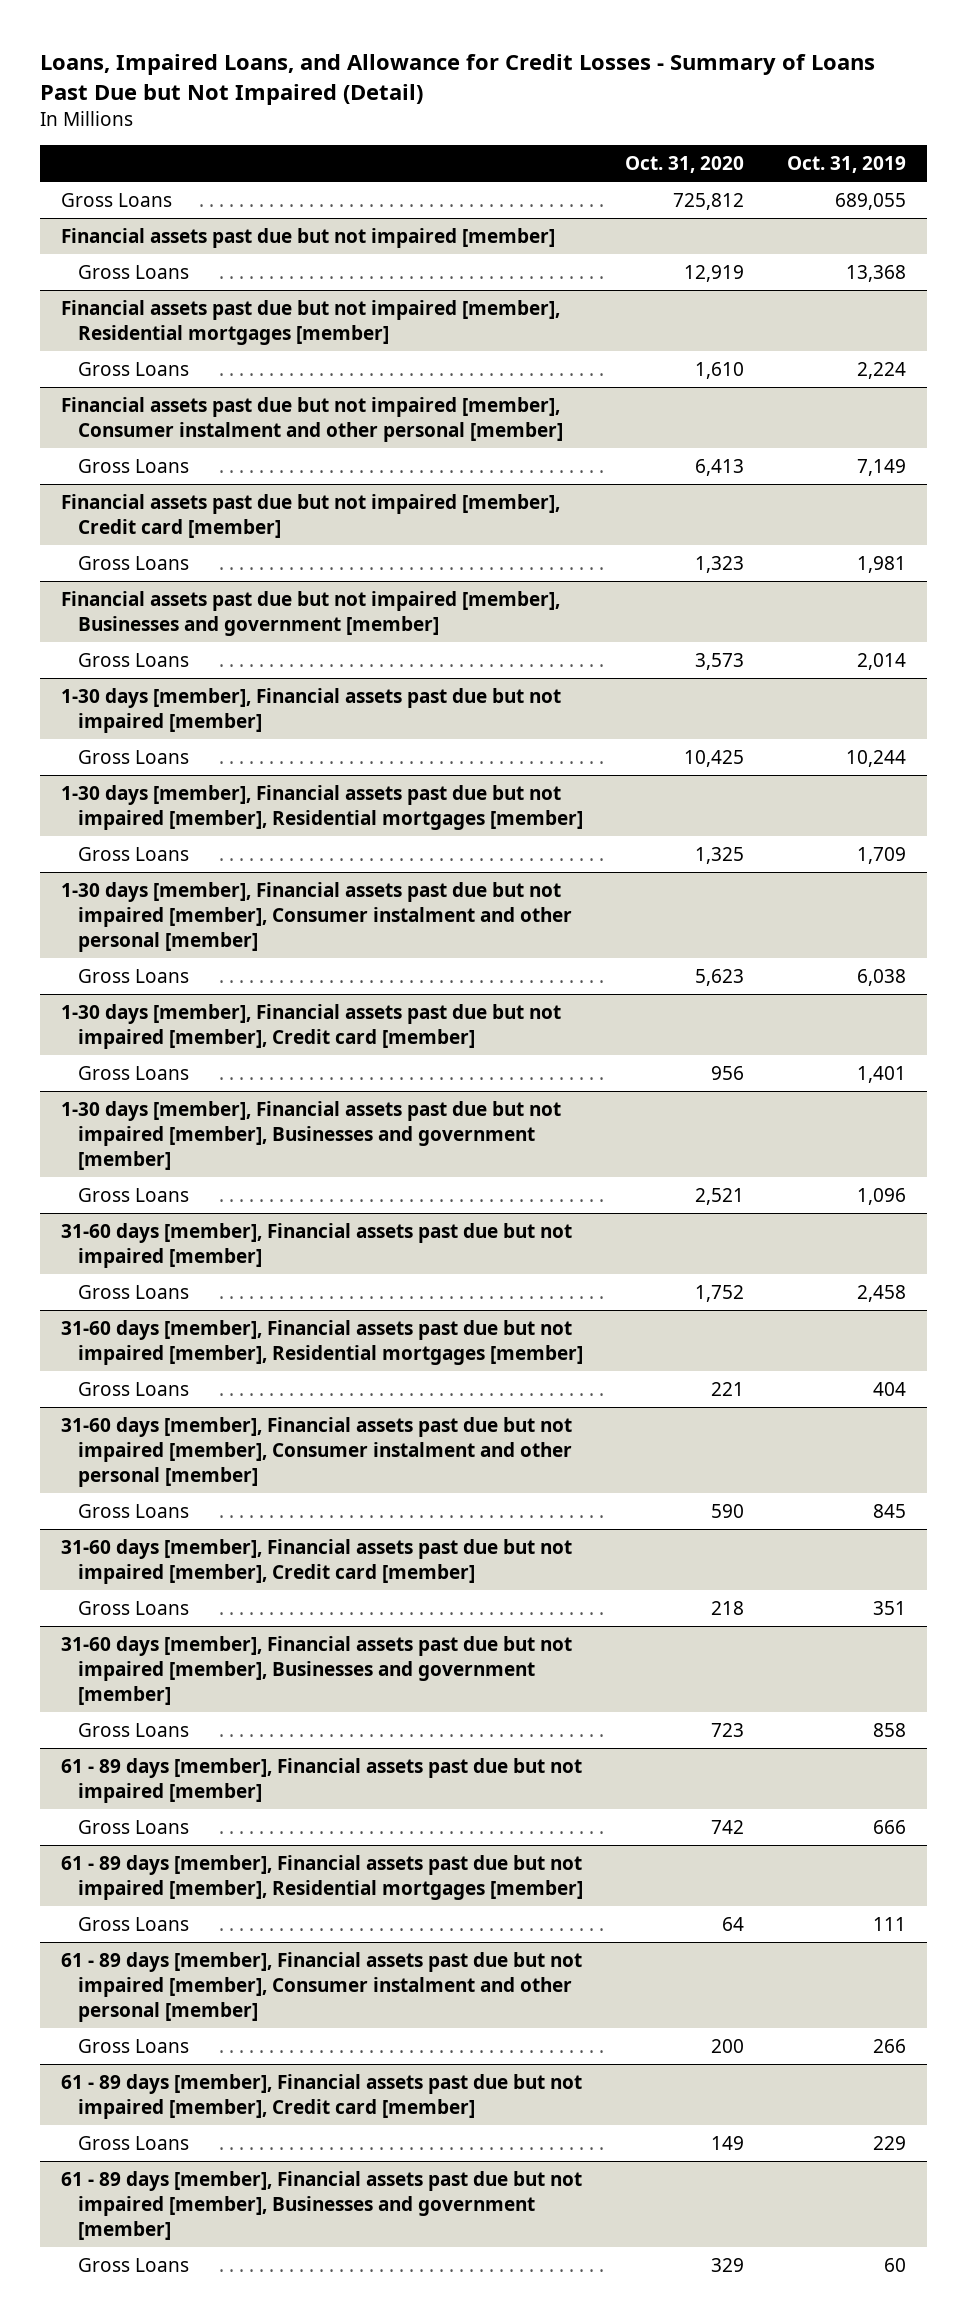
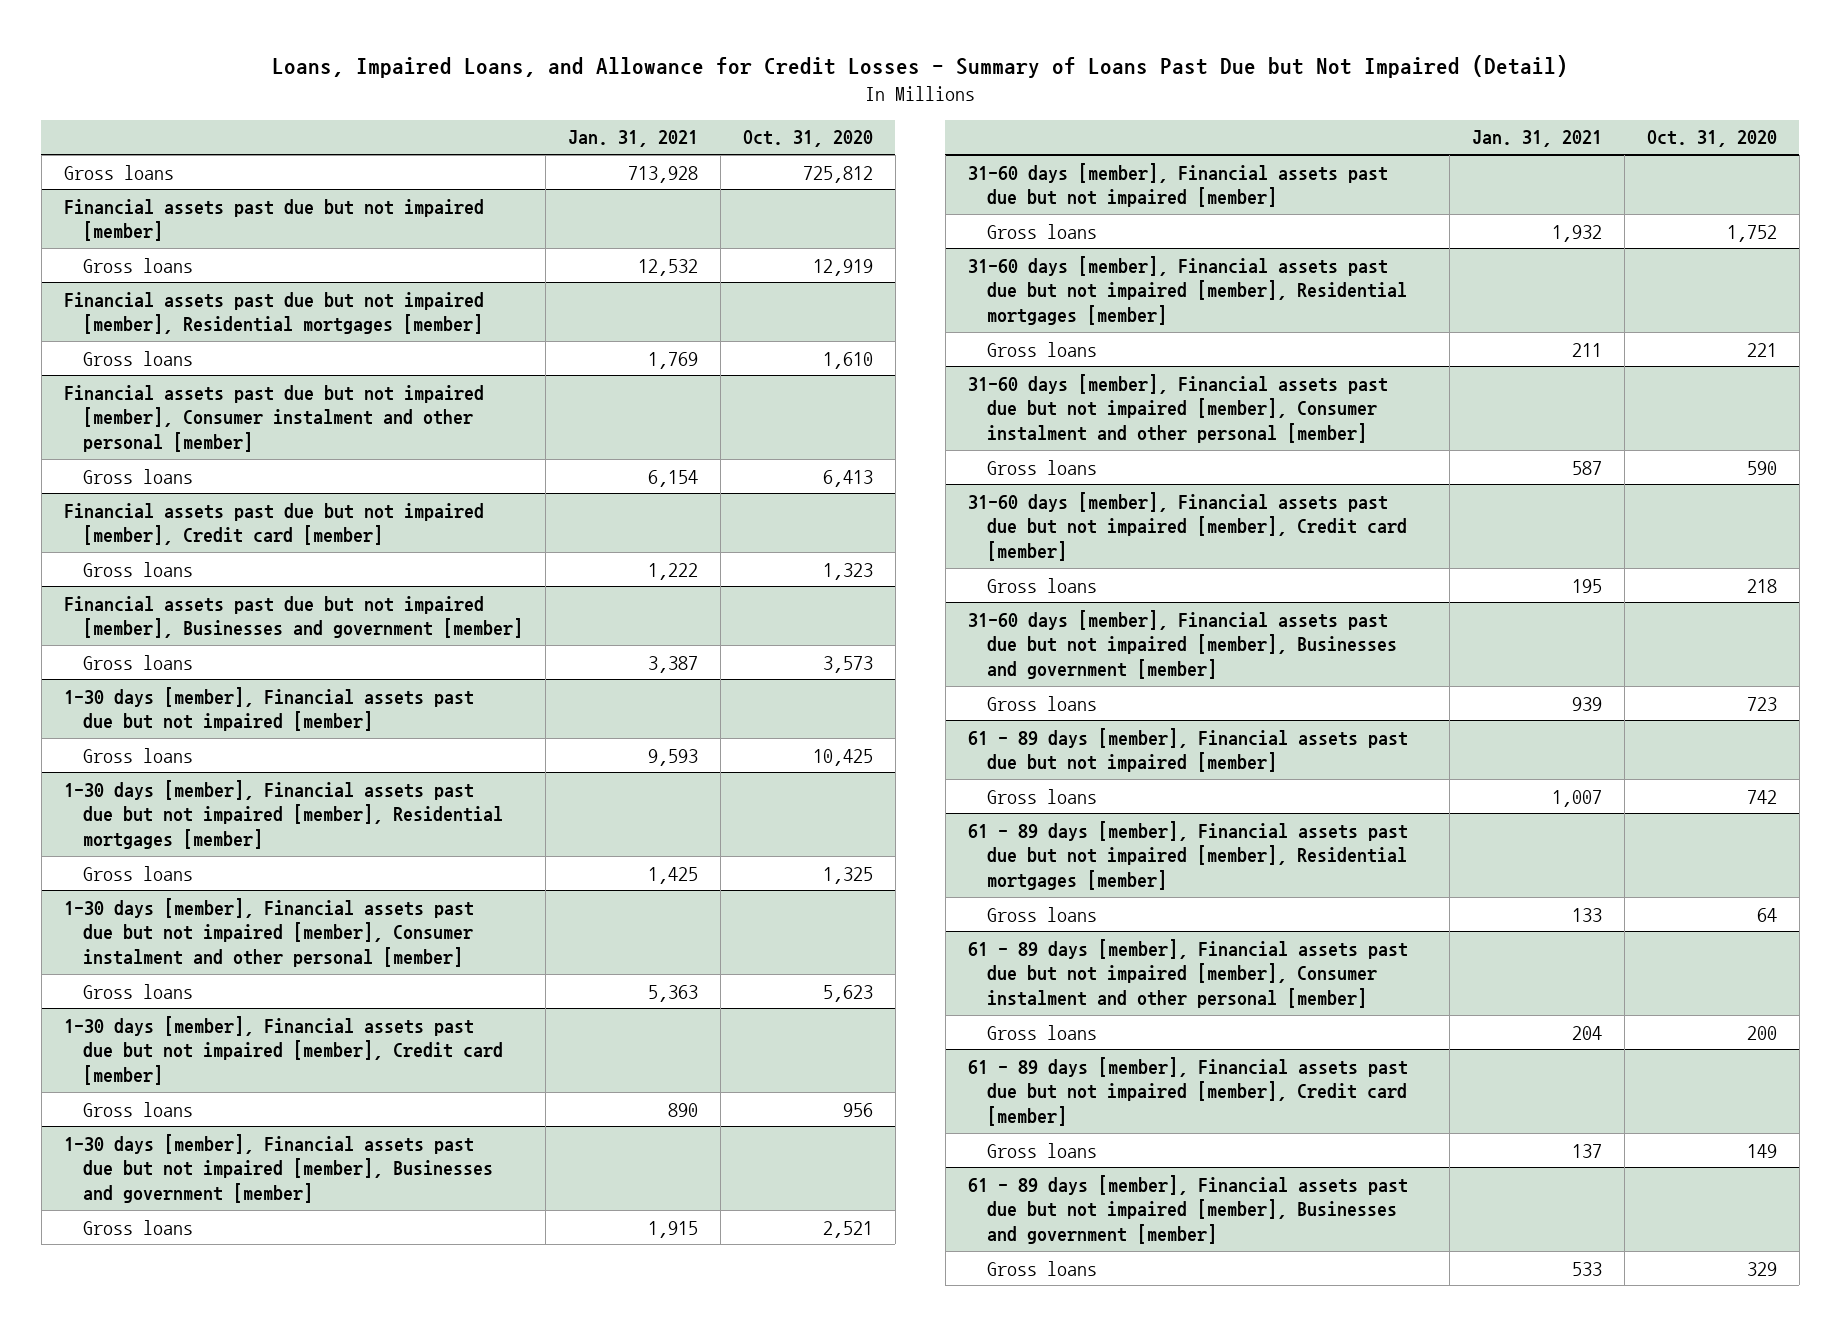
- | Oct. 31, 2020 | Oct. 31, 2019
+ | Jan. 31, 2021 | Oct. 31, 2020
- Gross Loans | 725,812 | 689,055
+ Gross loans | 713,928 | 725,812
@ Financial assets past due but not impaired [member]
- Gross Loans | 12,919 | 13,368
+ Gross loans | 12,532 | 12,919
@ Financial assets past due but not impaired [member], Residential mortgages [member]
- Gross Loans | 1,610 | 2,224
+ Gross loans | 1,769 | 1,610
@ Financial assets past due but not impaired [member], Consumer instalment and other personal [member]
- Gross Loans | 6,413 | 7,149
+ Gross loans | 6,154 | 6,413
@ Financial assets past due but not impaired [member], Credit card [member]
- Gross Loans | 1,323 | 1,981
+ Gross loans | 1,222 | 1,323
@ Financial assets past due but not impaired [member], Businesses and government [member]
- Gross Loans | 3,573 | 2,014
+ Gross loans | 3,387 | 3,573
@ 1-30 days [member], Financial assets past due but not impaired [member]
- Gross Loans | 10,425 | 10,244
+ Gross loans | 9,593 | 10,425
@ 1-30 days [member], Financial assets past due but not impaired [member], Residential mortgages [member]
- Gross Loans | 1,325 | 1,709
+ Gross loans | 1,425 | 1,325
@ 1-30 days [member], Financial assets past due but not impaired [member], Consumer instalment and other personal [member]
- Gross Loans | 5,623 | 6,038
+ Gross loans | 5,363 | 5,623
@ 1-30 days [member], Financial assets past due but not impaired [member], Credit card [member]
- Gross Loans | 956 | 1,401
+ Gross loans | 890 | 956
@ 1-30 days [member], Financial assets past due but not impaired [member], Businesses and government [member]
- Gross Loans | 2,521 | 1,096
+ Gross loans | 1,915 | 2,521
@ 31-60 days [member], Financial assets past due but not impaired [member]
- Gross Loans | 1,752 | 2,458
+ Gross loans | 1,932 | 1,752
@ 31-60 days [member], Financial assets past due but not impaired [member], Residential mortgages [member]
- Gross Loans | 221 | 404
+ Gross loans | 211 | 221
@ 31-60 days [member], Financial assets past due but not impaired [member], Consumer instalment and other personal [member]
- Gross Loans | 590 | 845
+ Gross loans | 587 | 590
@ 31-60 days [member], Financial assets past due but not impaired [member], Credit card [member]
- Gross Loans | 218 | 351
+ Gross loans | 195 | 218
@ 31-60 days [member], Financial assets past due but not impaired [member], Businesses and government [member]
- Gross Loans | 723 | 858
+ Gross loans | 939 | 723
@ 61 - 89 days [member], Financial assets past due but not impaired [member]
- Gross Loans | 742 | 666
+ Gross loans | 1,007 | 742
@ 61 - 89 days [member], Financial assets past due but not impaired [member], Residential mortgages [member]
- Gross Loans | 64 | 111
+ Gross loans | 133 | 64
@ 61 - 89 days [member], Financial assets past due but not impaired [member], Consumer instalment and other personal [member]
- Gross Loans | 200 | 266
+ Gross loans | 204 | 200
@ 61 - 89 days [member], Financial assets past due but not impaired [member], Credit card [member]
- Gross Loans | 149 | 229
+ Gross loans | 137 | 149
@ 61 - 89 days [member], Financial assets past due but not impaired [member], Businesses and government [member]
- Gross Loans | 329 | 60
+ Gross loans | 533 | 329

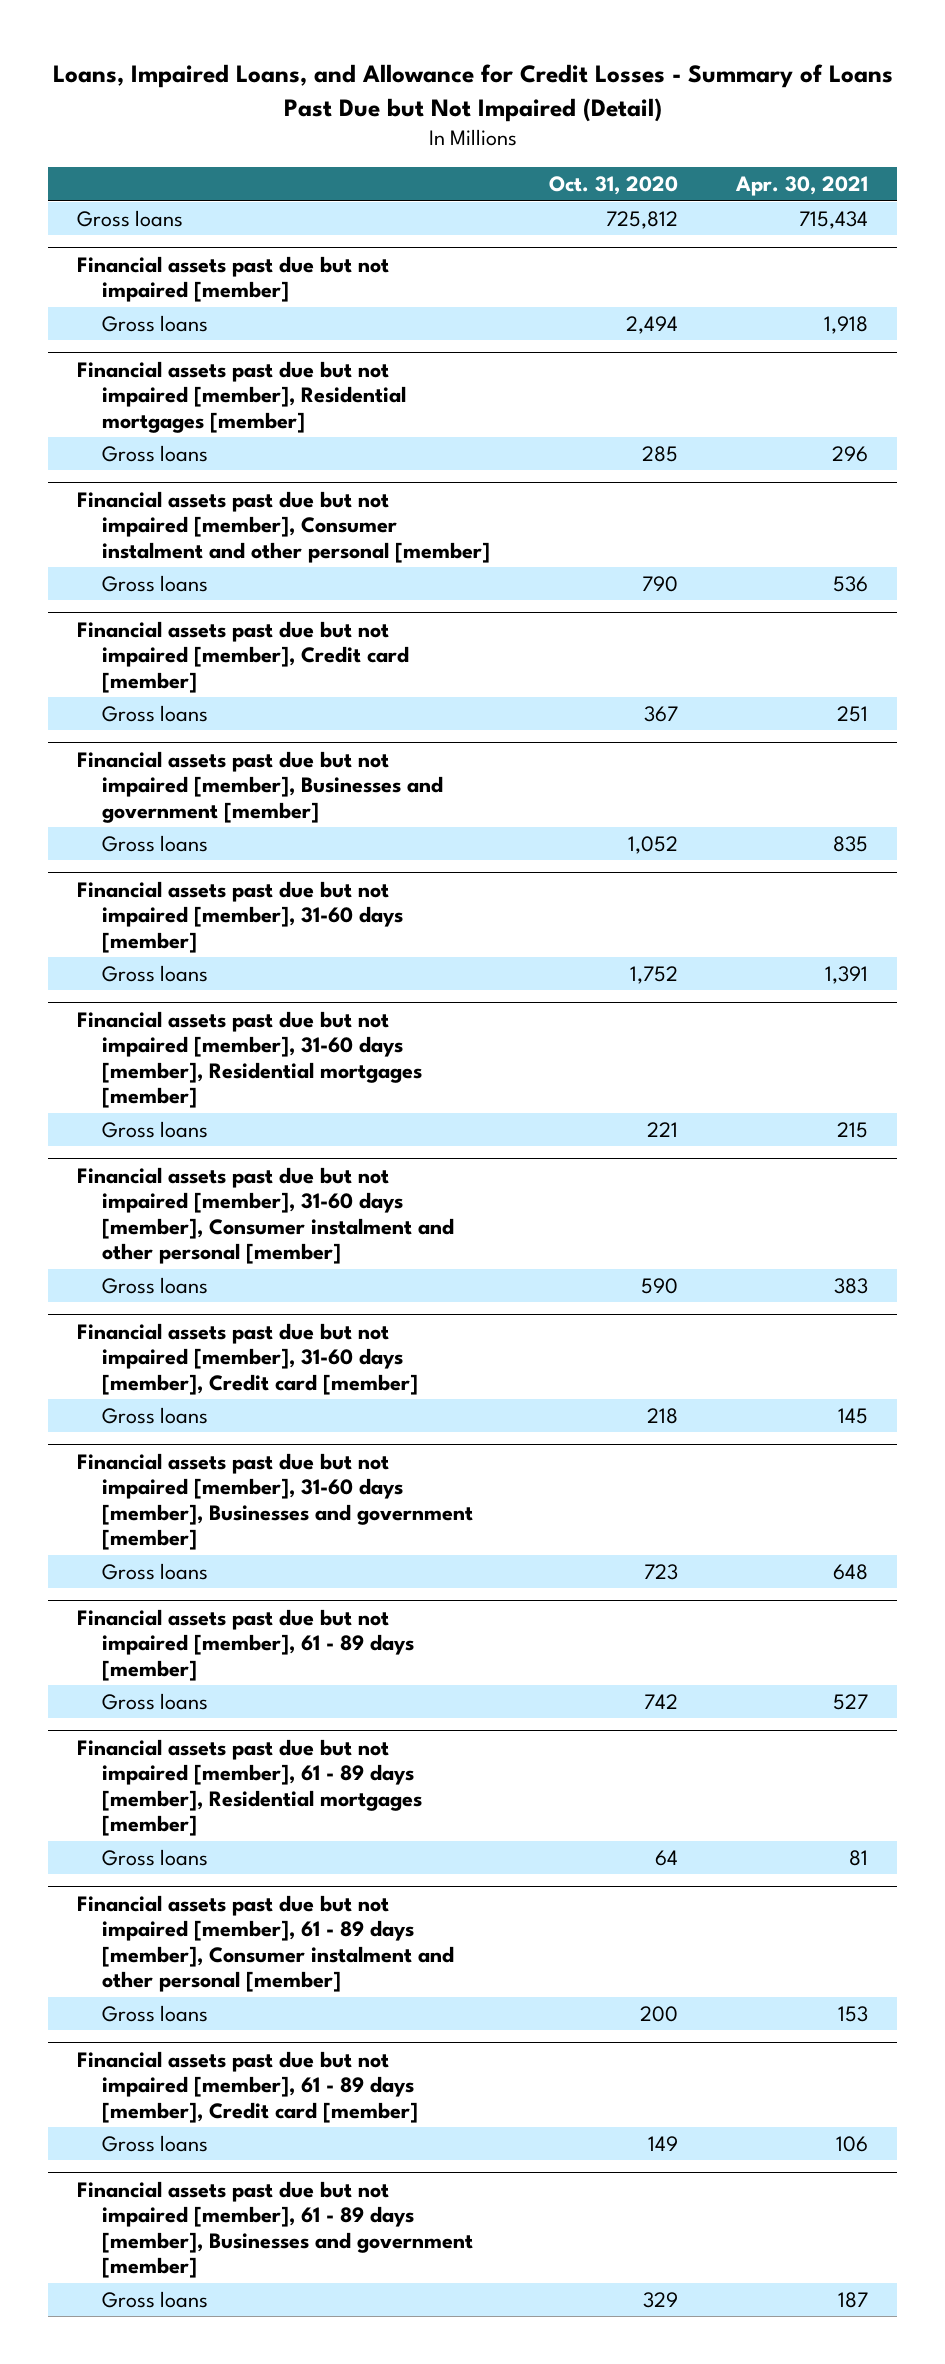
- | Jan. 31, 2021 | Oct. 31, 2020
+ | Oct. 31, 2020 | Apr. 30, 2021
@ Financial assets past due but not impaired [member]
- Gross loans | 12,532 | 12,919
+ Gross loans | 2,494 | 1,918
@ Financial assets past due but not impaired [member], Residential mortgages [member]
- Gross loans | 1,769 | 1,610
+ Gross loans | 285 | 296
@ Financial assets past due but not impaired [member], Consumer instalment and other personal [member]
- Gross loans | 6,154 | 6,413
+ Gross loans | 790 | 536
@ Financial assets past due but not impaired [member], Credit card [member]
- Gross loans | 1,222 | 1,323
+ Gross loans | 367 | 251
@ Financial assets past due but not impaired [member], Businesses and government [member]
- Gross loans | 3,387 | 3,573
- 1-30 days [member], Financial assets past due but not impaired [member]
- Gross loans | 9,593 | 10,425
- 1-30 days [member], Financial assets past due but not impaired [member], Residential mortgages [member]
- Gross loans | 1,425 | 1,325
- 1-30 days [member], Financial assets past due but not impaired [member], Consumer instalment and other personal [member]
- Gross loans | 5,363 | 5,623
- 1-30 days [member], Financial assets past due but not impaired [member], Credit card [member]
- Gross loans | 890 | 956
- 1-30 days [member], Financial assets past due but not impaired [member], Businesses and government [member]
- Gross loans | 1,915 | 2,521
- 31-60 days [member], Financial assets past due but not impaired [member]
@ Financial assets past due but not impaired [member], Businesses and government [member]
+ Gross loans | 1,052 | 835
+ Financial assets past due but not impaired [member], 31-60 days [member]
- 31-60 days [member], Financial assets past due but not impaired [member], Residential mortgages [member]
+ Financial assets past due but not impaired [member], 31-60 days [member], Residential mortgages [member]
- 31-60 days [member], Financial assets past due but not impaired [member], Consumer instalment and other personal [member]
+ Financial assets past due but not impaired [member], 31-60 days [member], Consumer instalment and other personal [member]
- 31-60 days [member], Financial assets past due but not impaired [member], Credit card [member]
+ Financial assets past due but not impaired [member], 31-60 days [member], Credit card [member]
- 31-60 days [member], Financial assets past due but not impaired [member], Businesses and government [member]
+ Financial assets past due but not impaired [member], 31-60 days [member], Businesses and government [member]
- 61 - 89 days [member], Financial assets past due but not impaired [member]
+ Financial assets past due but not impaired [member], 61 - 89 days [member]
- 61 - 89 days [member], Financial assets past due but not impaired [member], Residential mortgages [member]
+ Financial assets past due but not impaired [member], 61 - 89 days [member], Residential mortgages [member]
- 61 - 89 days [member], Financial assets past due but not impaired [member], Consumer instalment and other personal [member]
+ Financial assets past due but not impaired [member], 61 - 89 days [member], Consumer instalment and other personal [member]
- 61 - 89 days [member], Financial assets past due but not impaired [member], Credit card [member]
+ Financial assets past due but not impaired [member], 61 - 89 days [member], Credit card [member]
- 61 - 89 days [member], Financial assets past due but not impaired [member], Businesses and government [member]
+ Financial assets past due but not impaired [member], 61 - 89 days [member], Businesses and government [member]

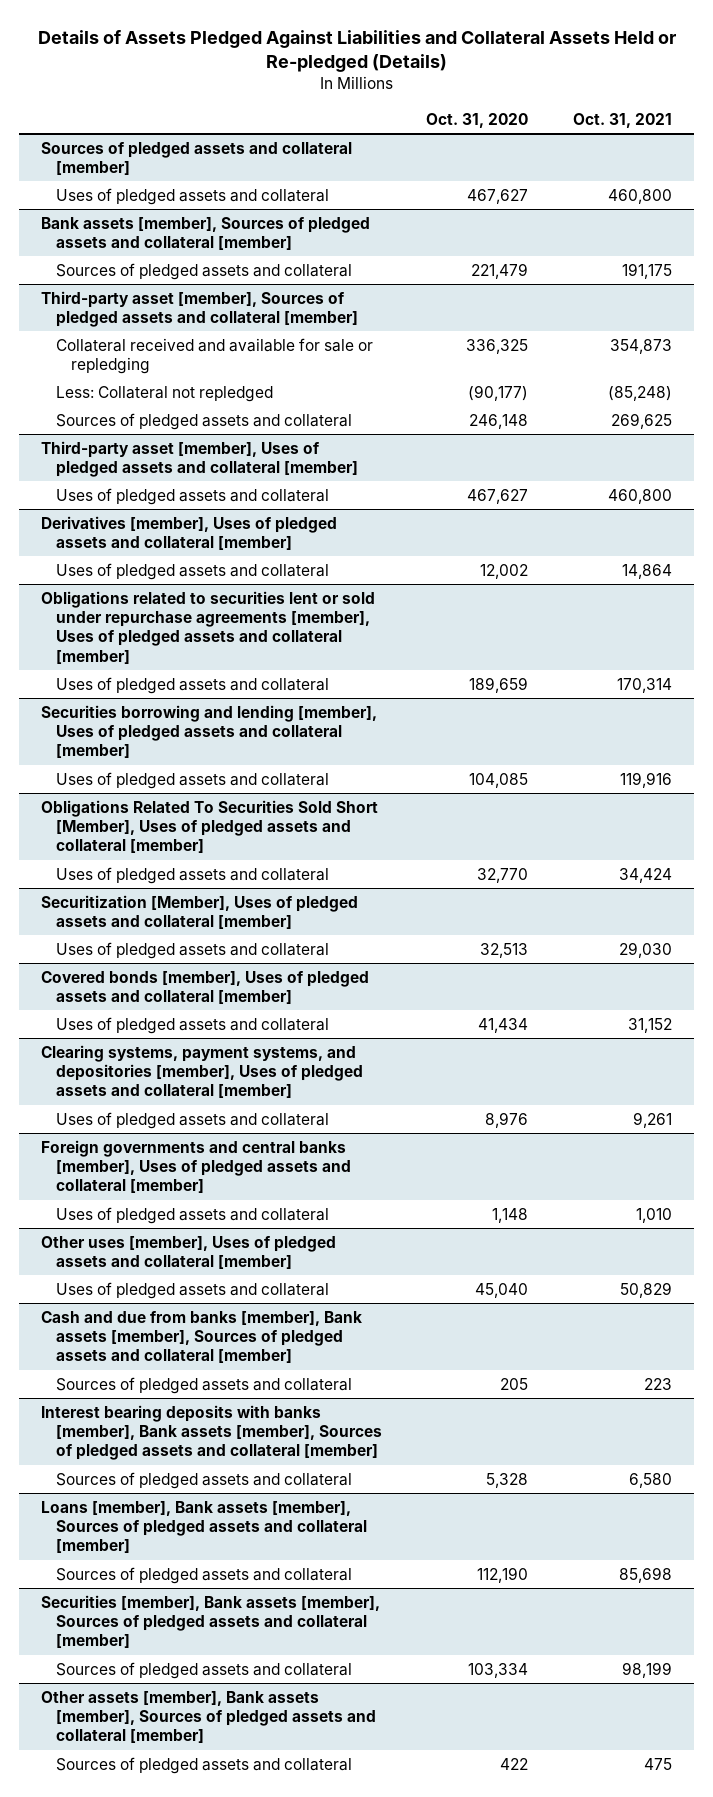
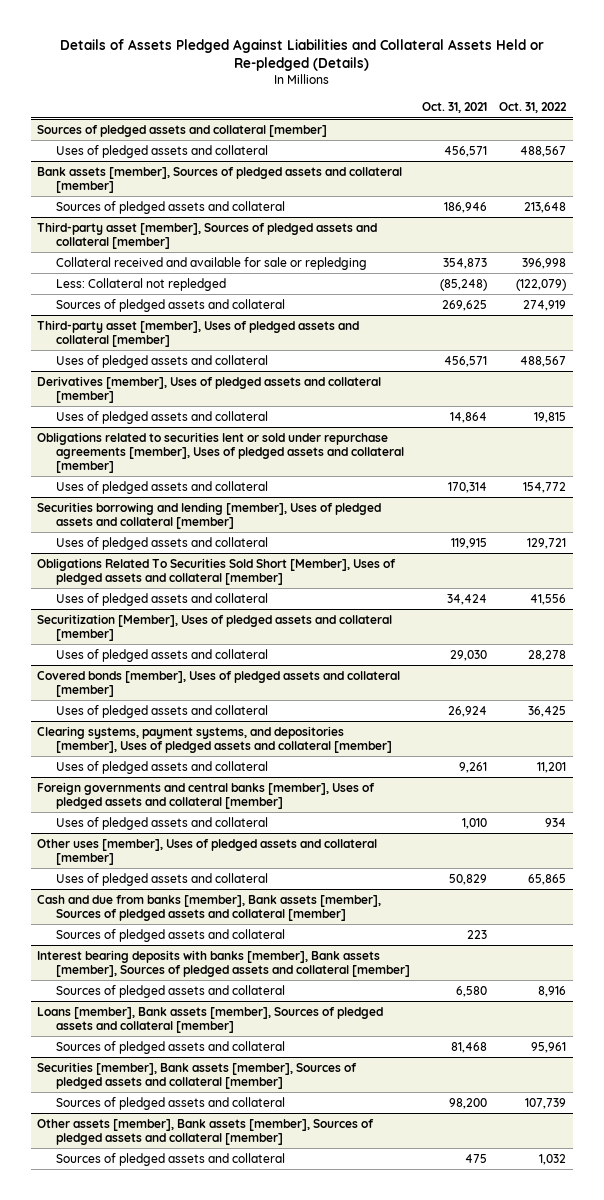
- | Oct. 31, 2020 | Oct. 31, 2021
+ | Oct. 31, 2021 | Oct. 31, 2022
@ Sources of pledged assets and collateral [member]
- Uses of pledged assets and collateral | 467,627 | 460,800
+ Uses of pledged assets and collateral | 456,571 | 488,567
@ Bank assets [member], Sources of pledged assets and collateral [member]
- Sources of pledged assets and collateral | 221,479 | 191,175
+ Sources of pledged assets and collateral | 186,946 | 213,648
@ Third-party asset [member], Uses of pledged assets and collateral [member]
- Uses of pledged assets and collateral | 467,627 | 460,800
+ Uses of pledged assets and collateral | 456,571 | 488,567
@ Securities borrowing and lending [member], Uses of pledged assets and collateral [member]
- Uses of pledged assets and collateral | 104,085 | 119,916
+ Uses of pledged assets and collateral | 119,915 | 129,721
@ Covered bonds [member], Uses of pledged assets and collateral [member]
- Uses of pledged assets and collateral | 41,434 | 31,152
+ Uses of pledged assets and collateral | 26,924 | 36,425
@ Loans [member], Bank assets [member], Sources of pledged assets and collateral [member]
- Sources of pledged assets and collateral | 112,190 | 85,698
+ Sources of pledged assets and collateral | 81,468 | 95,961
@ Securities [member], Bank assets [member], Sources of pledged assets and collateral [member]
- Sources of pledged assets and collateral | 103,334 | 98,199
+ Sources of pledged assets and collateral | 98,200 | 107,739

